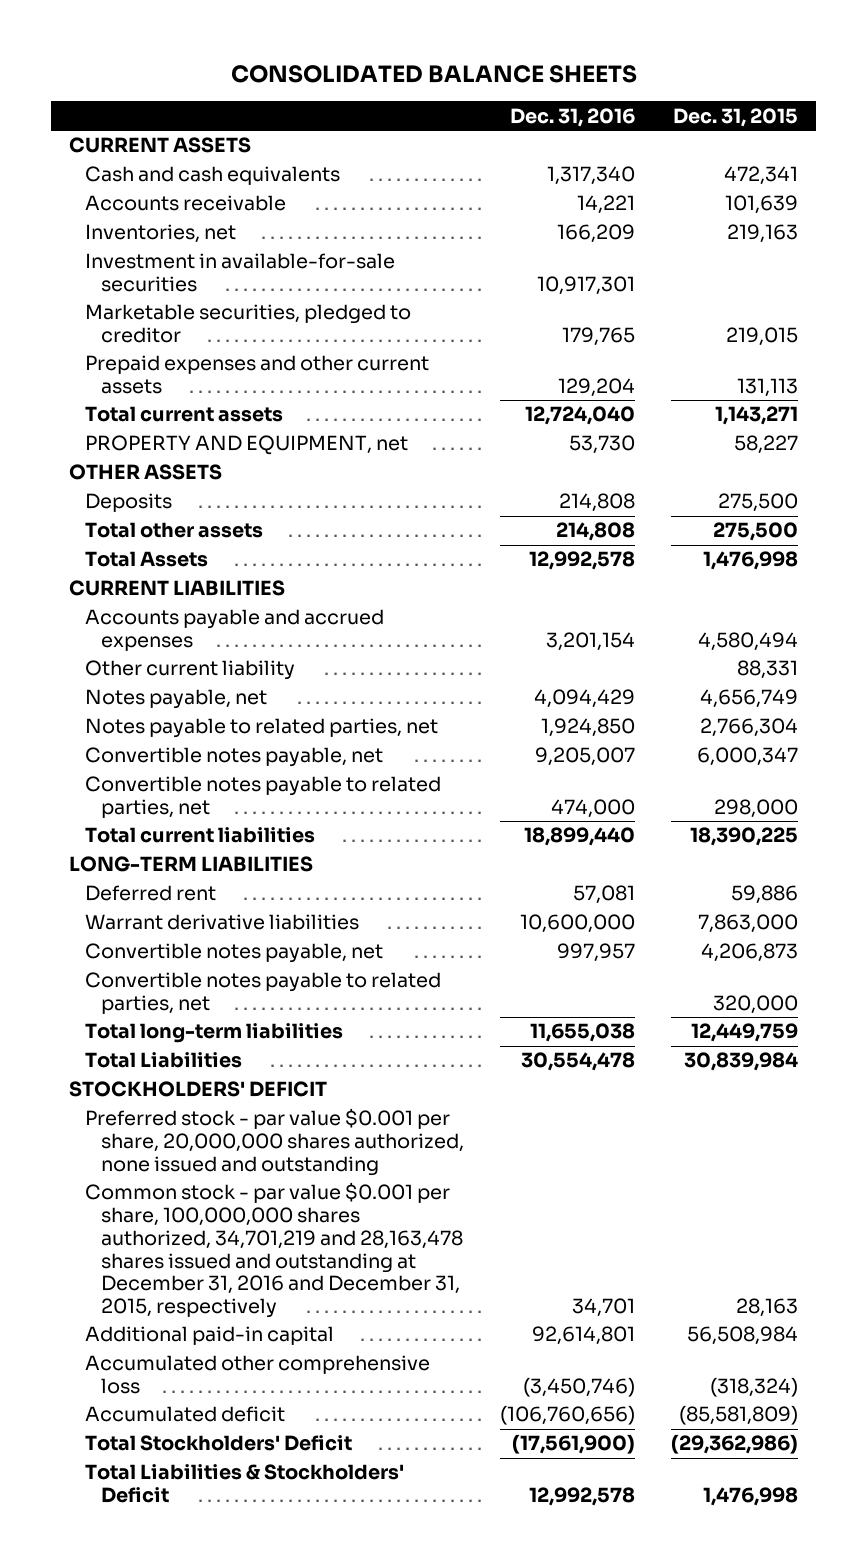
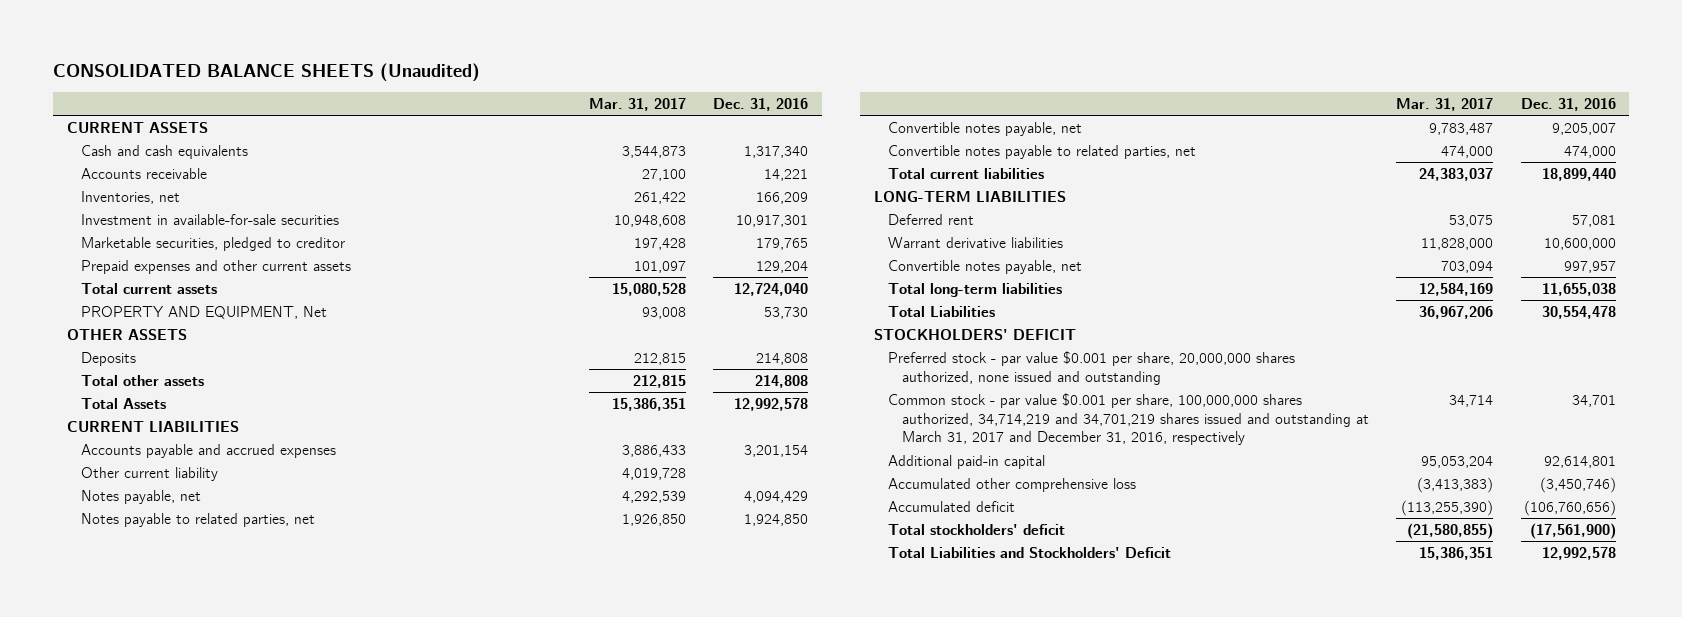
- CONSOLIDATED BALANCE SHEETS
+ CONSOLIDATED BALANCE SHEETS (Unaudited)
- | Dec. 31, 2016 | Dec. 31, 2015
+ | Mar. 31, 2017 | Dec. 31, 2016
- PROPERTY AND EQUIPMENT, net | 53,730 | 58,227
+ PROPERTY AND EQUIPMENT, Net | 93,008 | 53,730
- Convertible notes payable to related parties, net | | 320,000
- Common stock - par value $0.001 per share, 100,000,000 shares authorized, 34,701,219 and 28,163,478 shares issued and outstanding at December 31, 2016 and December 31, 2015, respectively | 34,701 | 28,163
+ Common stock - par value $0.001 per share, 100,000,000 shares authorized, 34,714,219 and 34,701,219 shares issued and outstanding at March 31, 2017 and December 31, 2016, respectively | 34,714 | 34,701
- Total Stockholders' Deficit | (17,561,900) | (29,362,986)
- Total Liabilities & Stockholders' Deficit | 12,992,578 | 1,476,998
+ Total stockholders' deficit | (21,580,855) | (17,561,900)
+ Total Liabilities and Stockholders' Deficit | 15,386,351 | 12,992,578

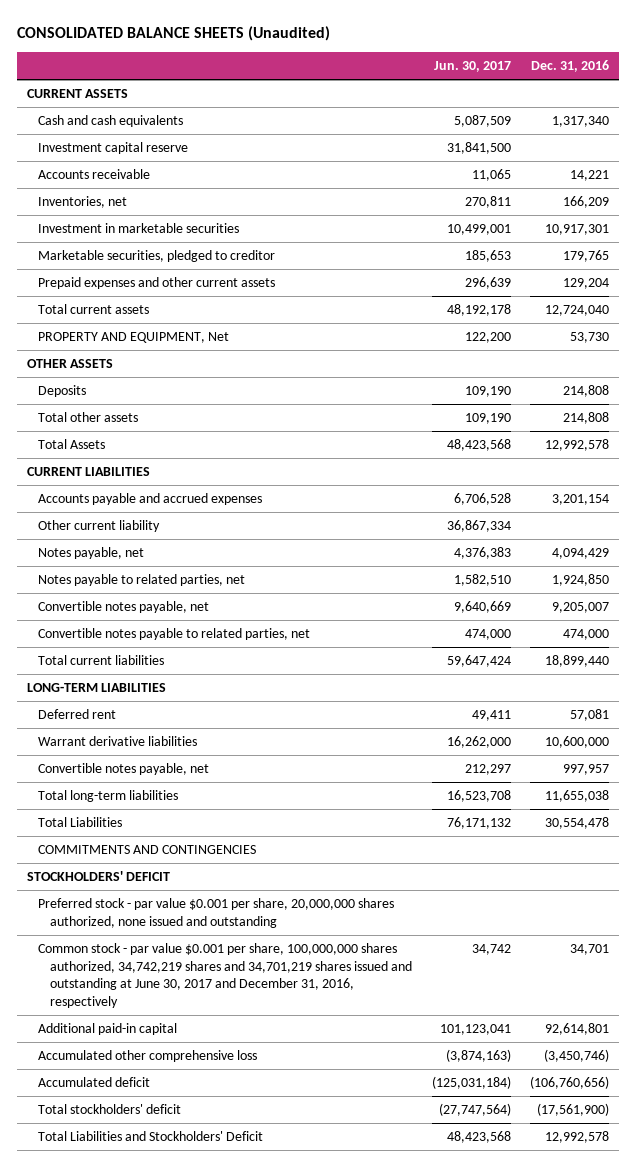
- | Mar. 31, 2017 | Dec. 31, 2016
+ | Jun. 30, 2017 | Dec. 31, 2016
+ Investment capital reserve | 31,841,500 |
- Investment in available-for-sale securities | 10,948,608 | 10,917,301
+ Investment in marketable securities | 10,499,001 | 10,917,301
+ COMMITMENTS AND CONTINGENCIES
- Common stock - par value $0.001 per share, 100,000,000 shares authorized, 34,714,219 and 34,701,219 shares issued and outstanding at March 31, 2017 and December 31, 2016, respectively | 34,714 | 34,701
+ Common stock - par value $0.001 per share, 100,000,000 shares authorized, 34,742,219 shares and 34,701,219 shares issued and outstanding at June 30, 2017 and December 31, 2016, respectively | 34,742 | 34,701

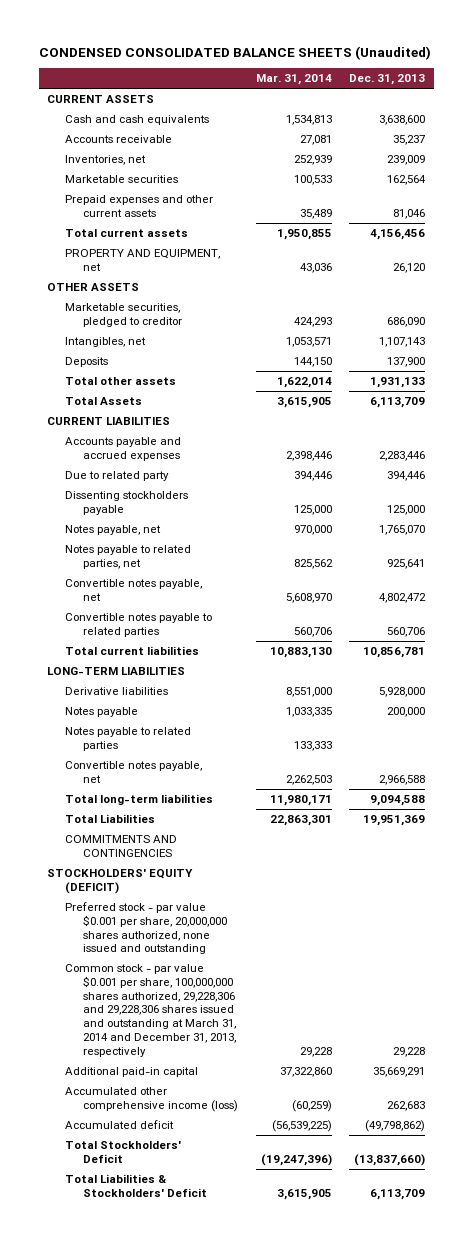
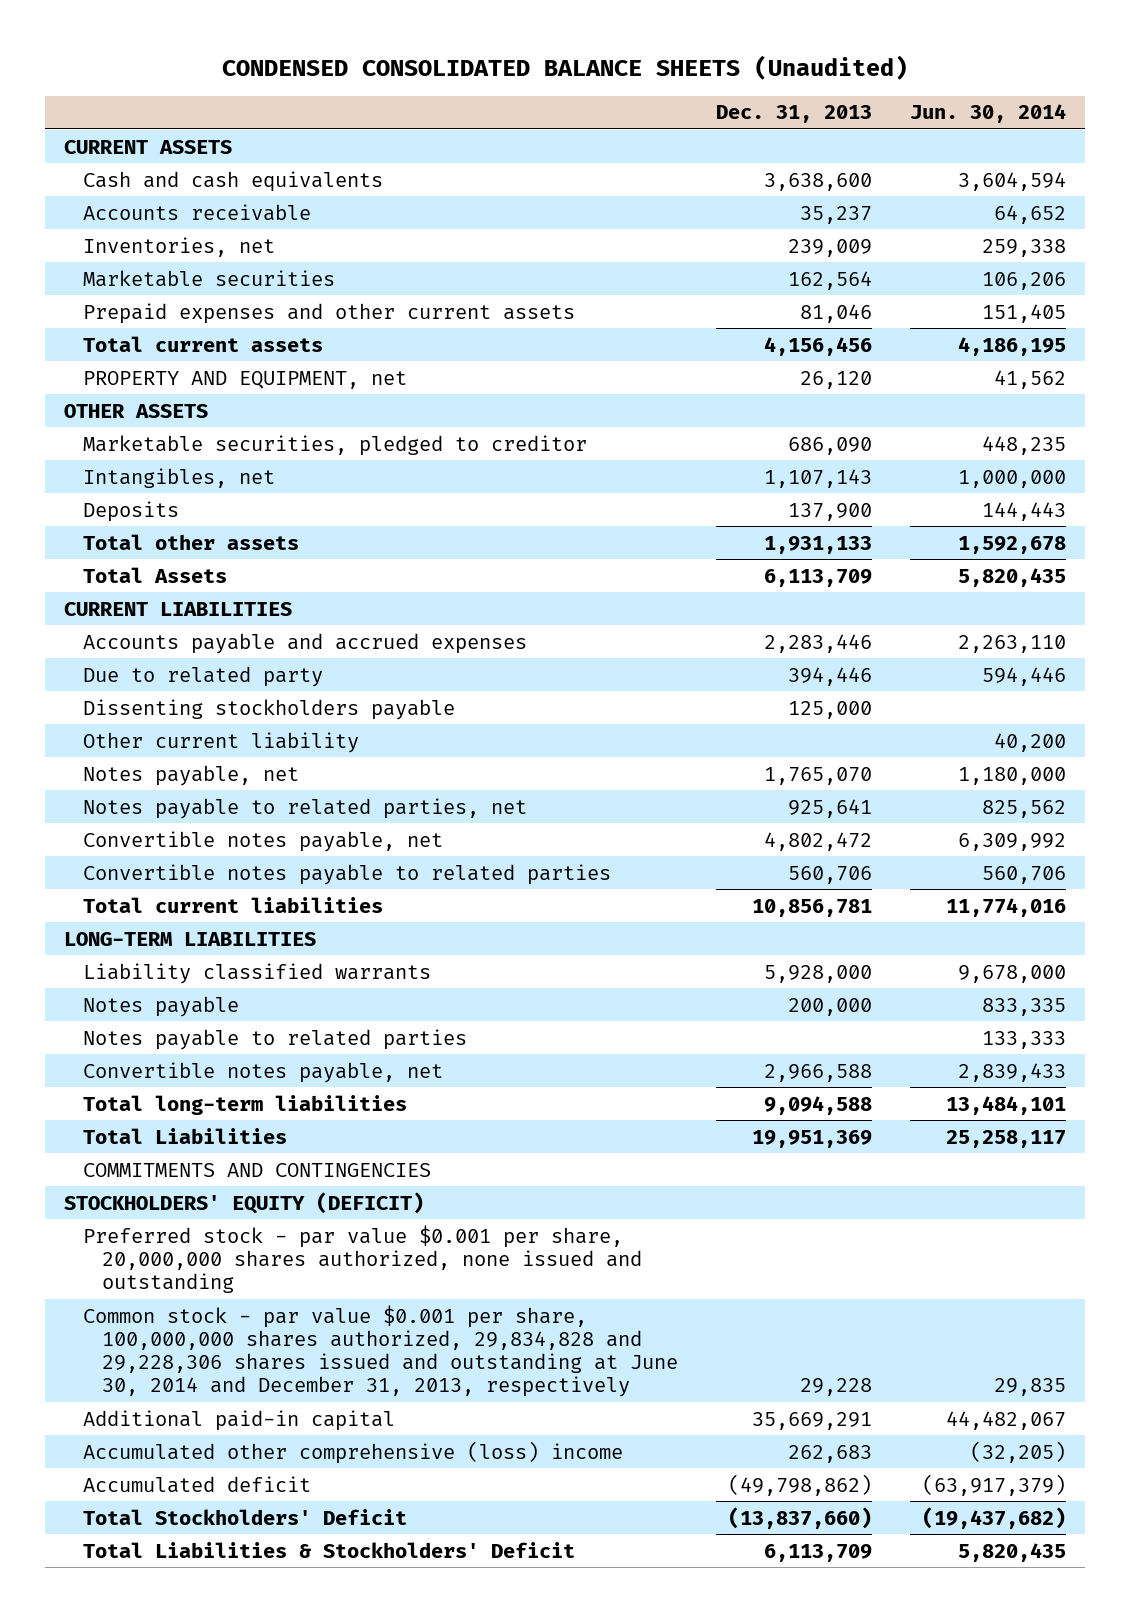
- | Mar. 31, 2014 | Dec. 31, 2013
+ | Dec. 31, 2013 | Jun. 30, 2014
+ Other current liability | | 40,200
- Derivative liabilities | 8,551,000 | 5,928,000
+ Liability classified warrants | 5,928,000 | 9,678,000
- Common stock - par value $0.001 per share, 100,000,000 shares authorized, 29,228,306 and 29,228,306 shares issued and outstanding at March 31, 2014 and December 31, 2013, respectively | 29,228 | 29,228
+ Common stock - par value $0.001 per share, 100,000,000 shares authorized, 29,834,828 and 29,228,306 shares issued and outstanding at June 30, 2014 and December 31, 2013, respectively | 29,228 | 29,835
- Accumulated other comprehensive income (loss) | (60,259) | 262,683
+ Accumulated other comprehensive (loss) income | 262,683 | (32,205)

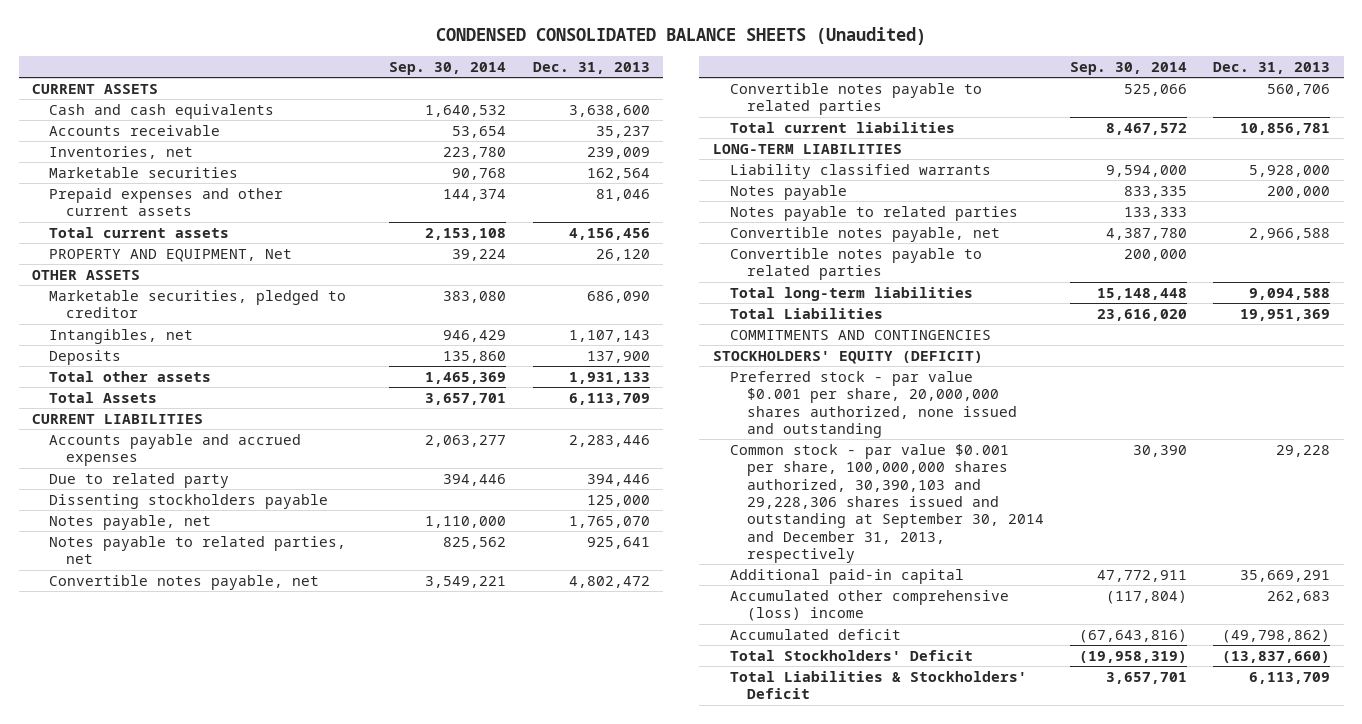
- | Dec. 31, 2013 | Jun. 30, 2014
+ | Sep. 30, 2014 | Dec. 31, 2013
- PROPERTY AND EQUIPMENT, net | 26,120 | 41,562
+ PROPERTY AND EQUIPMENT, Net | 39,224 | 26,120
- Other current liability | | 40,200
+ Convertible notes payable to related parties | 200,000 |
- Common stock - par value $0.001 per share, 100,000,000 shares authorized, 29,834,828 and 29,228,306 shares issued and outstanding at June 30, 2014 and December 31, 2013, respectively | 29,228 | 29,835
+ Common stock - par value $0.001 per share, 100,000,000 shares authorized, 30,390,103 and 29,228,306 shares issued and outstanding at September 30, 2014 and December 31, 2013, respectively | 30,390 | 29,228

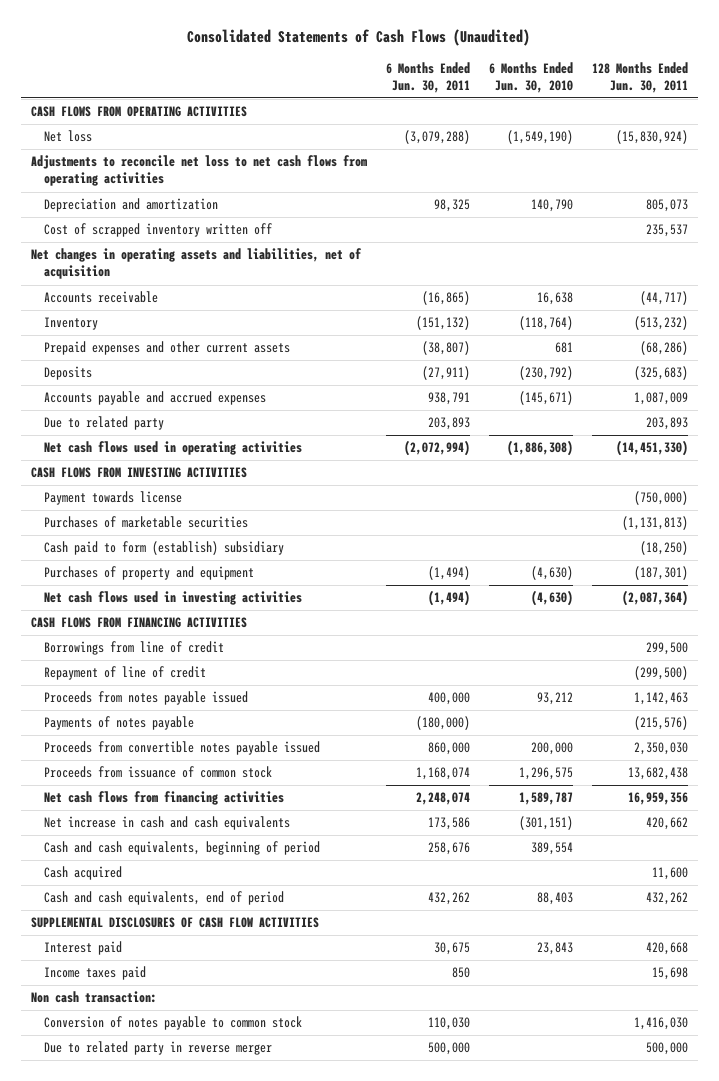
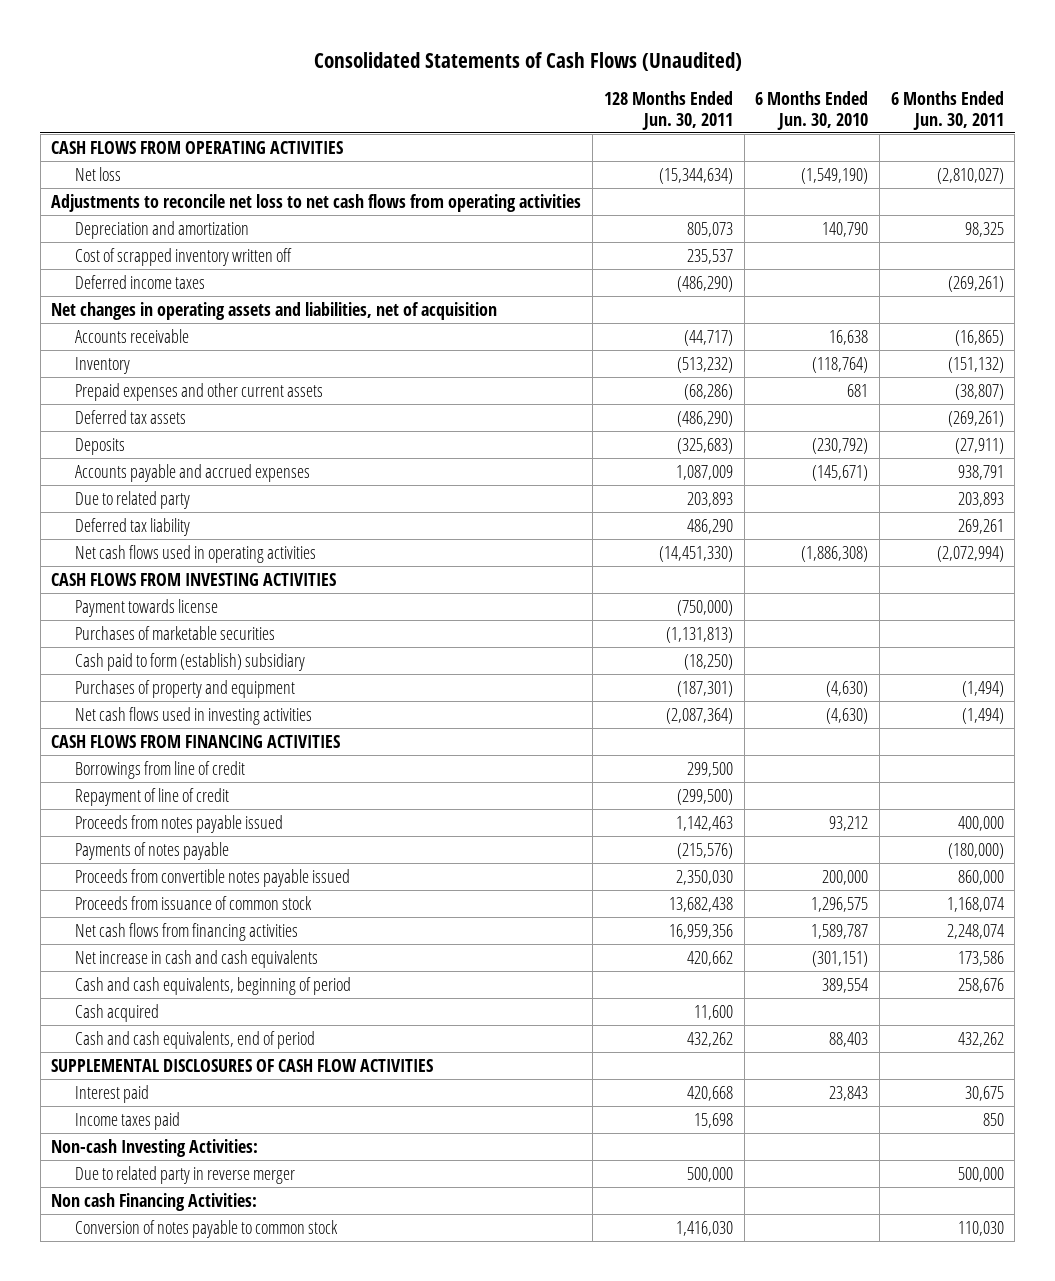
- | 6 Months Ended Jun. 30, 2011 | 6 Months Ended Jun. 30, 2010 | 128 Months Ended Jun. 30, 2011
+ | 128 Months Ended Jun. 30, 2011 | 6 Months Ended Jun. 30, 2010 | 6 Months Ended Jun. 30, 2011
- Net loss | (3,079,288) | (1,549,190) | (15,830,924)
+ Net loss | (15,344,634) | (1,549,190) | (2,810,027)
+ Deferred income taxes | (486,290) | | (269,261)
+ Deferred tax assets | (486,290) | | (269,261)
+ Deferred tax liability | 486,290 | | 269,261
- Non cash transaction:
+ Non-cash Investing Activities:
+ Non cash Financing Activities:
moved down: Conversion of notes payable to common stock | 1,416,030 | | 110,030

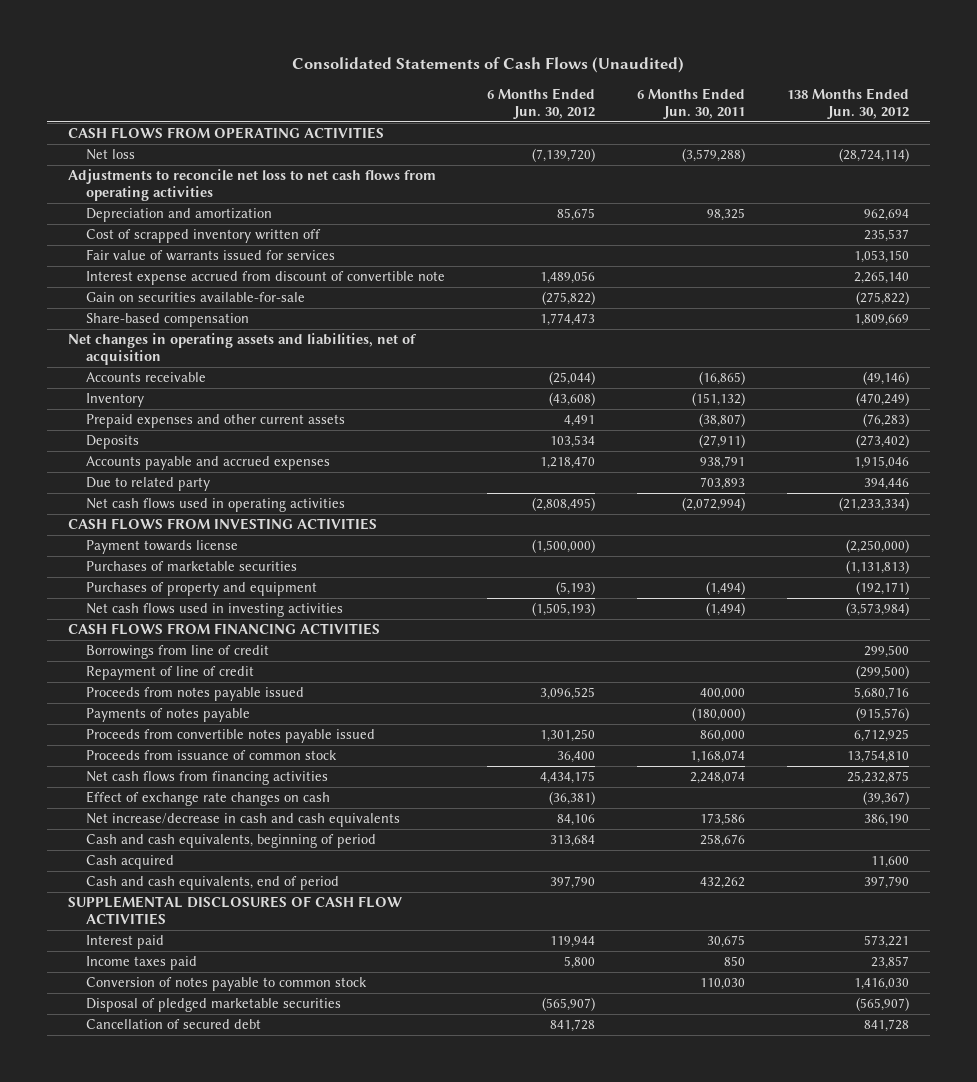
- | 128 Months Ended Jun. 30, 2011 | 6 Months Ended Jun. 30, 2010 | 6 Months Ended Jun. 30, 2011
+ | 6 Months Ended Jun. 30, 2012 | 6 Months Ended Jun. 30, 2011 | 138 Months Ended Jun. 30, 2012
- Net loss | (15,344,634) | (1,549,190) | (2,810,027)
+ Net loss | (7,139,720) | (3,579,288) | (28,724,114)
- Deferred income taxes | (486,290) | | (269,261)
+ Fair value of warrants issued for services | | | 1,053,150
+ Interest expense accrued from discount of convertible note | 1,489,056 | | 2,265,140
+ Gain on securities available-for-sale | (275,822) | | (275,822)
+ Share-based compensation | 1,774,473 | | 1,809,669
- Deferred tax assets | (486,290) | | (269,261)
- Due to related party | 203,893 | | 203,893
- Deferred tax liability | 486,290 | | 269,261
+ Due to related party | | 703,893 | 394,446
- Cash paid to form (establish) subsidiary | (18,250) | |
- Net increase in cash and cash equivalents | 420,662 | (301,151) | 173,586
+ Effect of exchange rate changes on cash | (36,381) | | (39,367)
+ Net increase/decrease in cash and cash equivalents | 84,106 | 173,586 | 386,190
- Non-cash Investing Activities:
- Due to related party in reverse merger | 500,000 | | 500,000
- Non cash Financing Activities:
+ Disposal of pledged marketable securities | (565,907) | | (565,907)
+ Cancellation of secured debt | 841,728 | | 841,728

